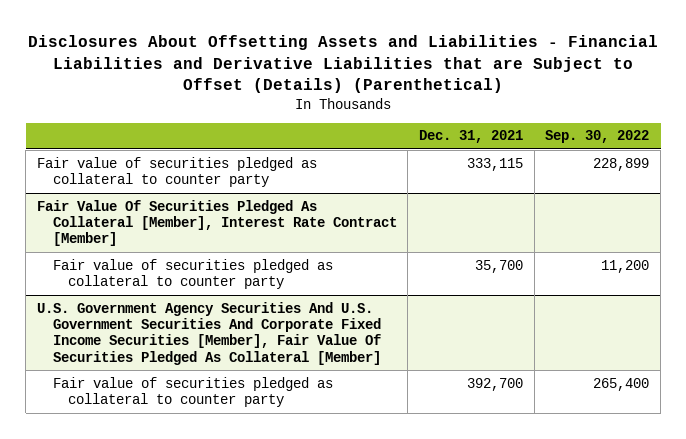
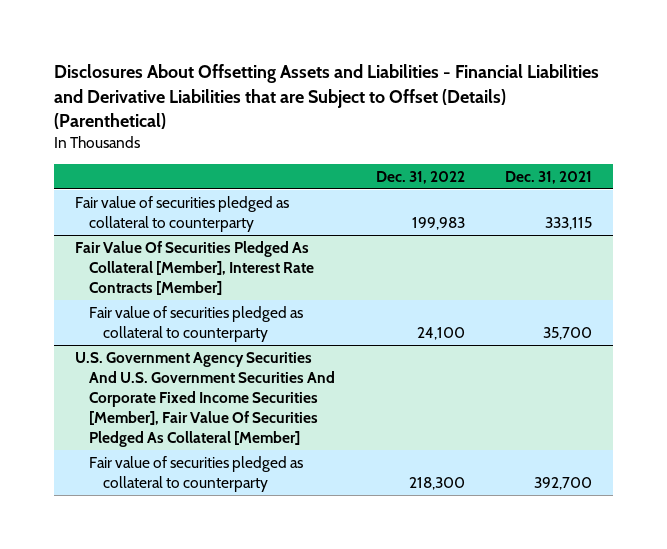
- | Dec. 31, 2021 | Sep. 30, 2022
+ | Dec. 31, 2022 | Dec. 31, 2021
- Fair value of securities pledged as collateral to counter party | 333,115 | 228,899
- Fair Value Of Securities Pledged As Collateral [Member], Interest Rate Contract [Member]
- Fair value of securities pledged as collateral to counter party | 35,700 | 11,200
+ Fair value of securities pledged as collateral to counterparty | 199,983 | 333,115
+ Fair Value Of Securities Pledged As Collateral [Member], Interest Rate Contracts [Member]
+ Fair value of securities pledged as collateral to counterparty | 24,100 | 35,700
@ U.S. Government Agency Securities And U.S. Government Securities And Corporate Fixed Income Securities [Member], Fair Value Of Securities Pledged As Collateral [Member]
- Fair value of securities pledged as collateral to counter party | 392,700 | 265,400
+ Fair value of securities pledged as collateral to counterparty | 218,300 | 392,700

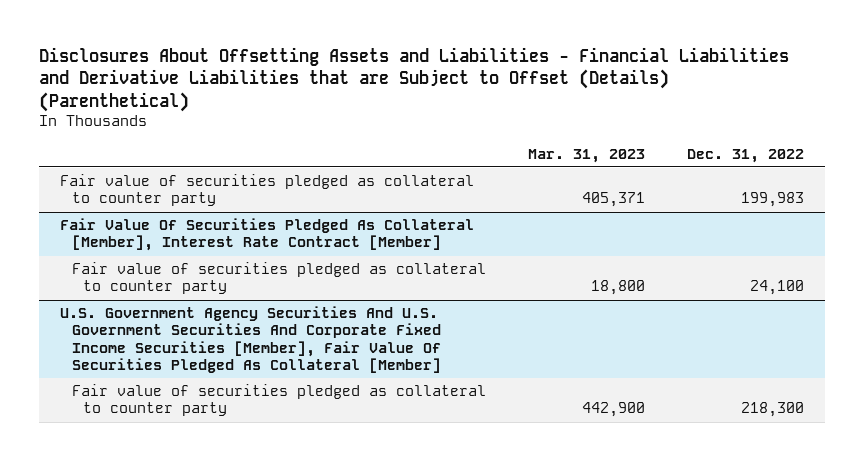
- | Dec. 31, 2022 | Dec. 31, 2021
+ | Mar. 31, 2023 | Dec. 31, 2022
- Fair value of securities pledged as collateral to counterparty | 199,983 | 333,115
- Fair Value Of Securities Pledged As Collateral [Member], Interest Rate Contracts [Member]
- Fair value of securities pledged as collateral to counterparty | 24,100 | 35,700
+ Fair value of securities pledged as collateral to counter party | 405,371 | 199,983
+ Fair Value Of Securities Pledged As Collateral [Member], Interest Rate Contract [Member]
+ Fair value of securities pledged as collateral to counter party | 18,800 | 24,100
@ U.S. Government Agency Securities And U.S. Government Securities And Corporate Fixed Income Securities [Member], Fair Value Of Securities Pledged As Collateral [Member]
- Fair value of securities pledged as collateral to counterparty | 218,300 | 392,700
+ Fair value of securities pledged as collateral to counter party | 442,900 | 218,300

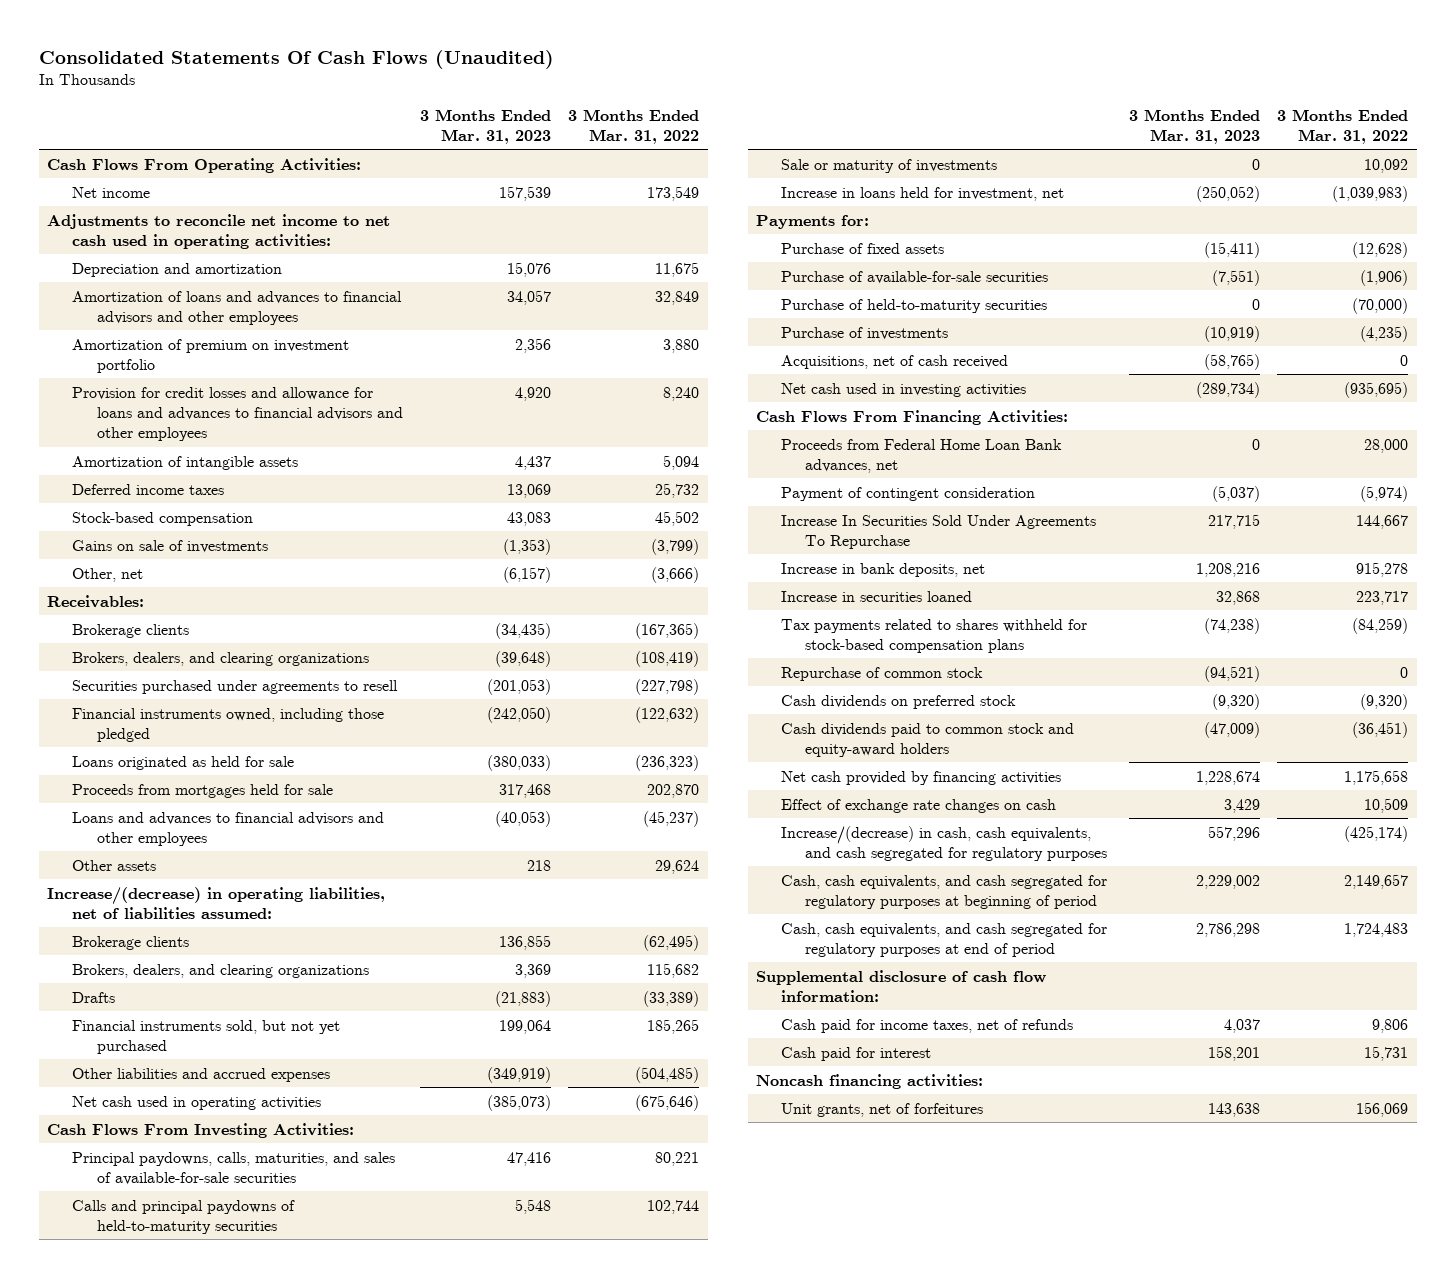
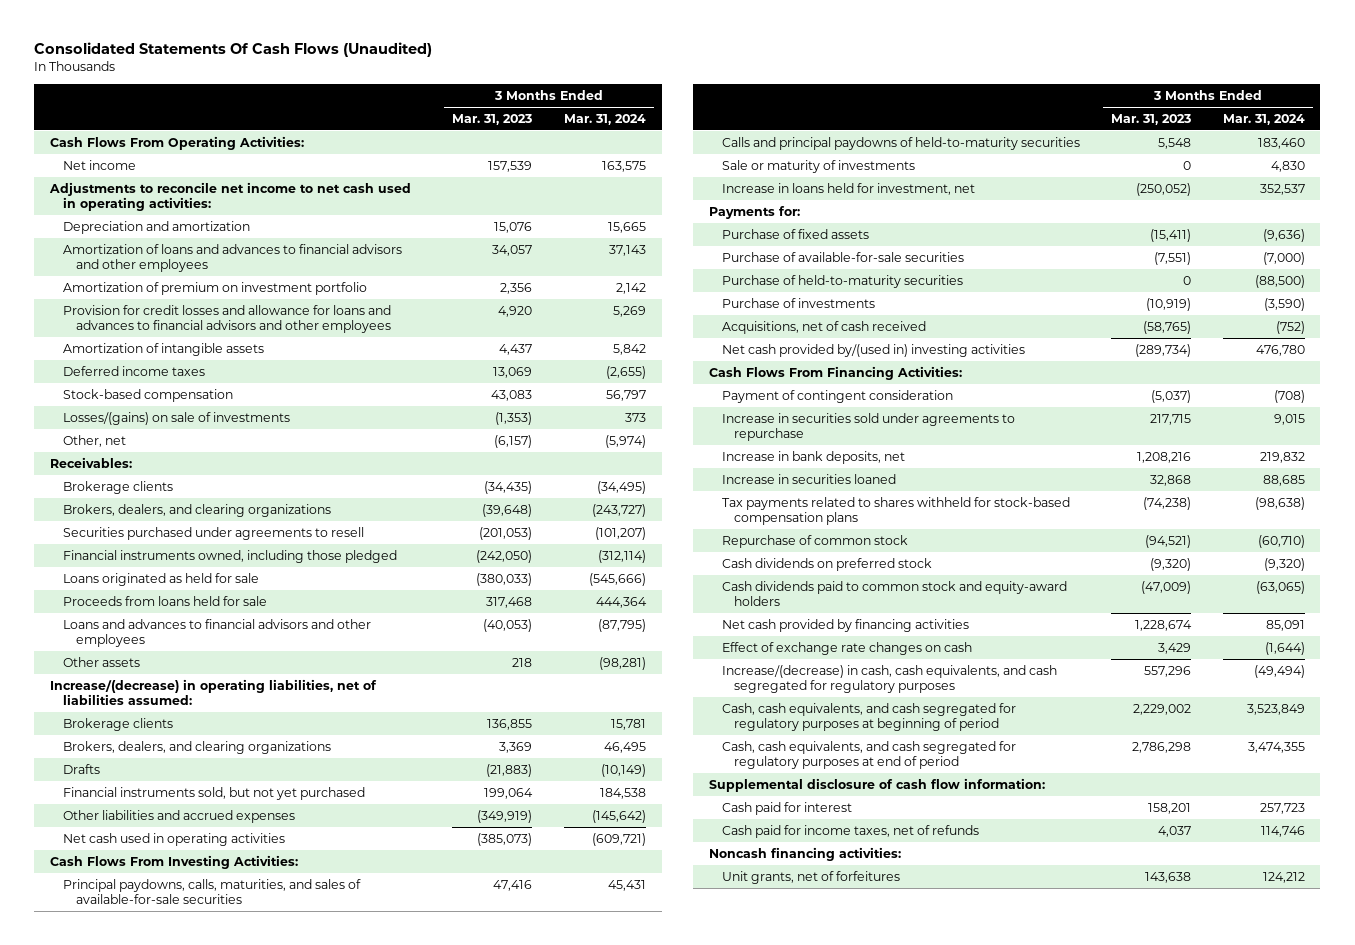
- | 3 Months Ended Mar. 31, 2023 | 3 Months Ended Mar. 31, 2022
+ | 3 Months Ended Mar. 31, 2023 | 3 Months Ended Mar. 31, 2024
- Gains on sale of investments | (1,353) | (3,799)
+ Losses/(gains) on sale of investments | (1,353) | 373
- Proceeds from mortgages held for sale | 317,468 | 202,870
+ Proceeds from loans held for sale | 317,468 | 444,364
- Net cash used in investing activities | (289,734) | (935,695)
+ Net cash provided by/(used in) investing activities | (289,734) | 476,780
- Proceeds from Federal Home Loan Bank advances, net | 0 | 28,000
- Increase In Securities Sold Under Agreements To Repurchase | 217,715 | 144,667
+ Increase in securities sold under agreements to repurchase | 217,715 | 9,015
moved down: Cash paid for income taxes, net of refunds | 4,037 | 114,746

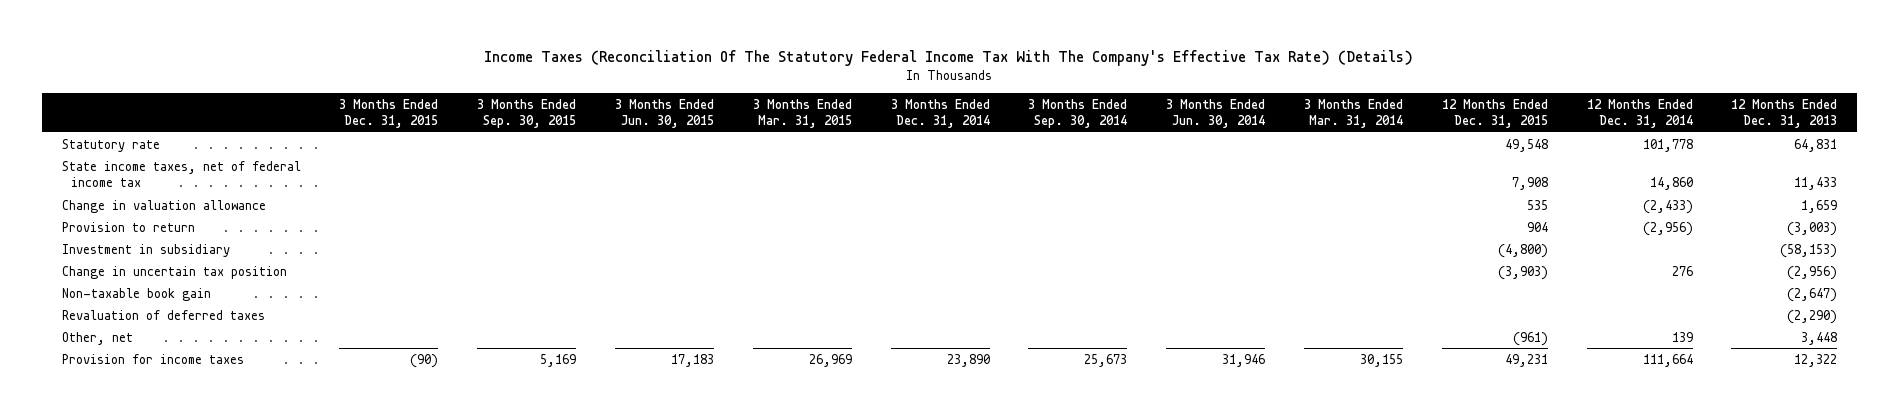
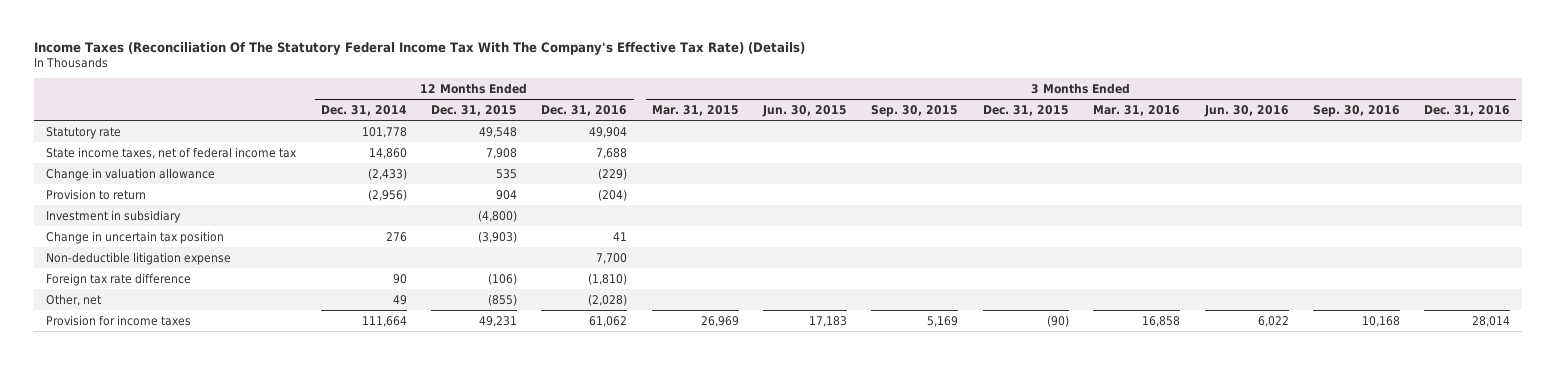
- | 3 Months Ended Dec. 31, 2015 | 3 Months Ended Sep. 30, 2015 | 3 Months Ended Jun. 30, 2015 | 3 Months Ended Mar. 31, 2015 | 3 Months Ended Dec. 31, 2014 | 3 Months Ended Sep. 30, 2014 | 3 Months Ended Jun. 30, 2014 | 3 Months Ended Mar. 31, 2014 | 12 Months Ended Dec. 31, 2015 | 12 Months Ended Dec. 31, 2014 | 12 Months Ended Dec. 31, 2013
+ | 12 Months Ended Dec. 31, 2014 | 12 Months Ended Dec. 31, 2015 | 12 Months Ended Dec. 31, 2016 | 3 Months Ended Mar. 31, 2015 | 3 Months Ended Jun. 30, 2015 | 3 Months Ended Sep. 30, 2015 | 3 Months Ended Dec. 31, 2015 | 3 Months Ended Mar. 31, 2016 | 3 Months Ended Jun. 30, 2016 | 3 Months Ended Sep. 30, 2016 | 3 Months Ended Dec. 31, 2016
- Non-taxable book gain | | | | | | | | | | | (2,647)
- Revaluation of deferred taxes | | | | | | | | | | | (2,290)
- Other, net | | | | | | | | | (961) | 139 | 3,448
+ Non-deductible litigation expense | | | 7,700 | | | | | | | |
+ Foreign tax rate difference | 90 | (106) | (1,810) | | | | | | | |
+ Other, net | 49 | (855) | (2,028) | | | | | | | |

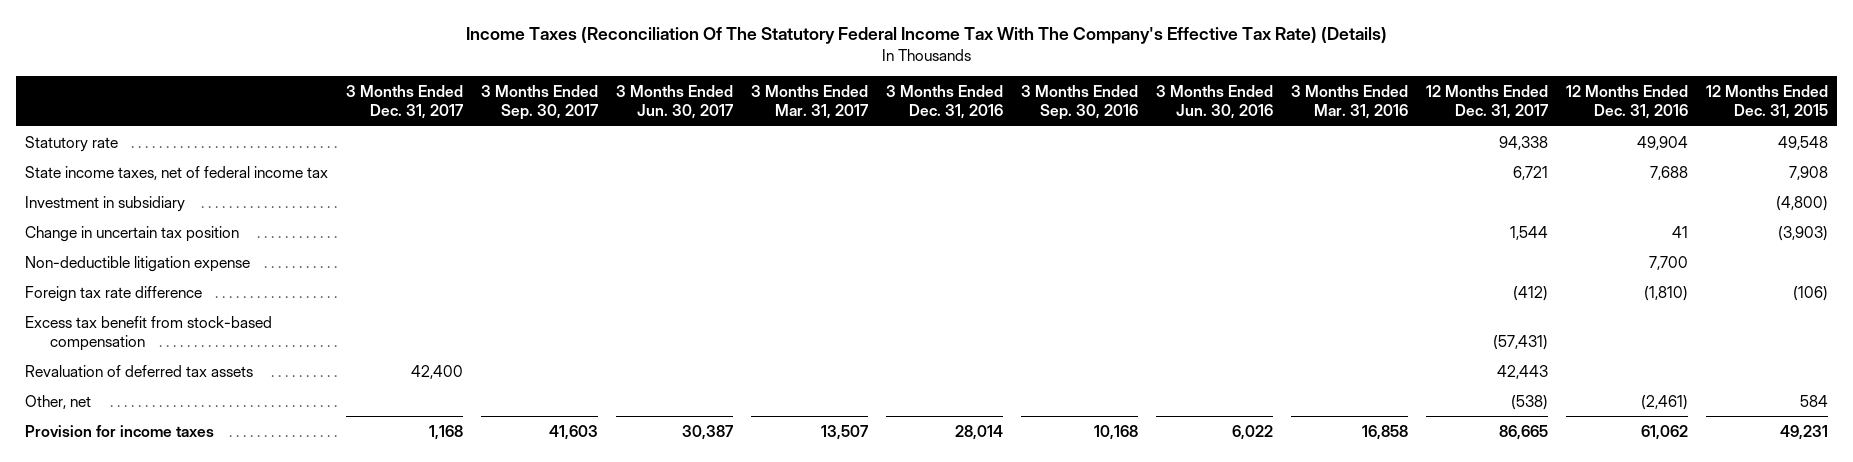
- | 12 Months Ended Dec. 31, 2014 | 12 Months Ended Dec. 31, 2015 | 12 Months Ended Dec. 31, 2016 | 3 Months Ended Mar. 31, 2015 | 3 Months Ended Jun. 30, 2015 | 3 Months Ended Sep. 30, 2015 | 3 Months Ended Dec. 31, 2015 | 3 Months Ended Mar. 31, 2016 | 3 Months Ended Jun. 30, 2016 | 3 Months Ended Sep. 30, 2016 | 3 Months Ended Dec. 31, 2016
+ | 3 Months Ended Dec. 31, 2017 | 3 Months Ended Sep. 30, 2017 | 3 Months Ended Jun. 30, 2017 | 3 Months Ended Mar. 31, 2017 | 3 Months Ended Dec. 31, 2016 | 3 Months Ended Sep. 30, 2016 | 3 Months Ended Jun. 30, 2016 | 3 Months Ended Mar. 31, 2016 | 12 Months Ended Dec. 31, 2017 | 12 Months Ended Dec. 31, 2016 | 12 Months Ended Dec. 31, 2015
- Change in valuation allowance | (2,433) | 535 | (229) | | | | | | | |
- Provision to return | (2,956) | 904 | (204) | | | | | | | |
- Other, net | 49 | (855) | (2,028) | | | | | | | |
+ Excess tax benefit from stock-based compensation | | | | | | | | | (57,431) | |
+ Revaluation of deferred tax assets | 42,400 | | | | | | | | 42,443 | |
+ Other, net | | | | | | | | | (538) | (2,461) | 584

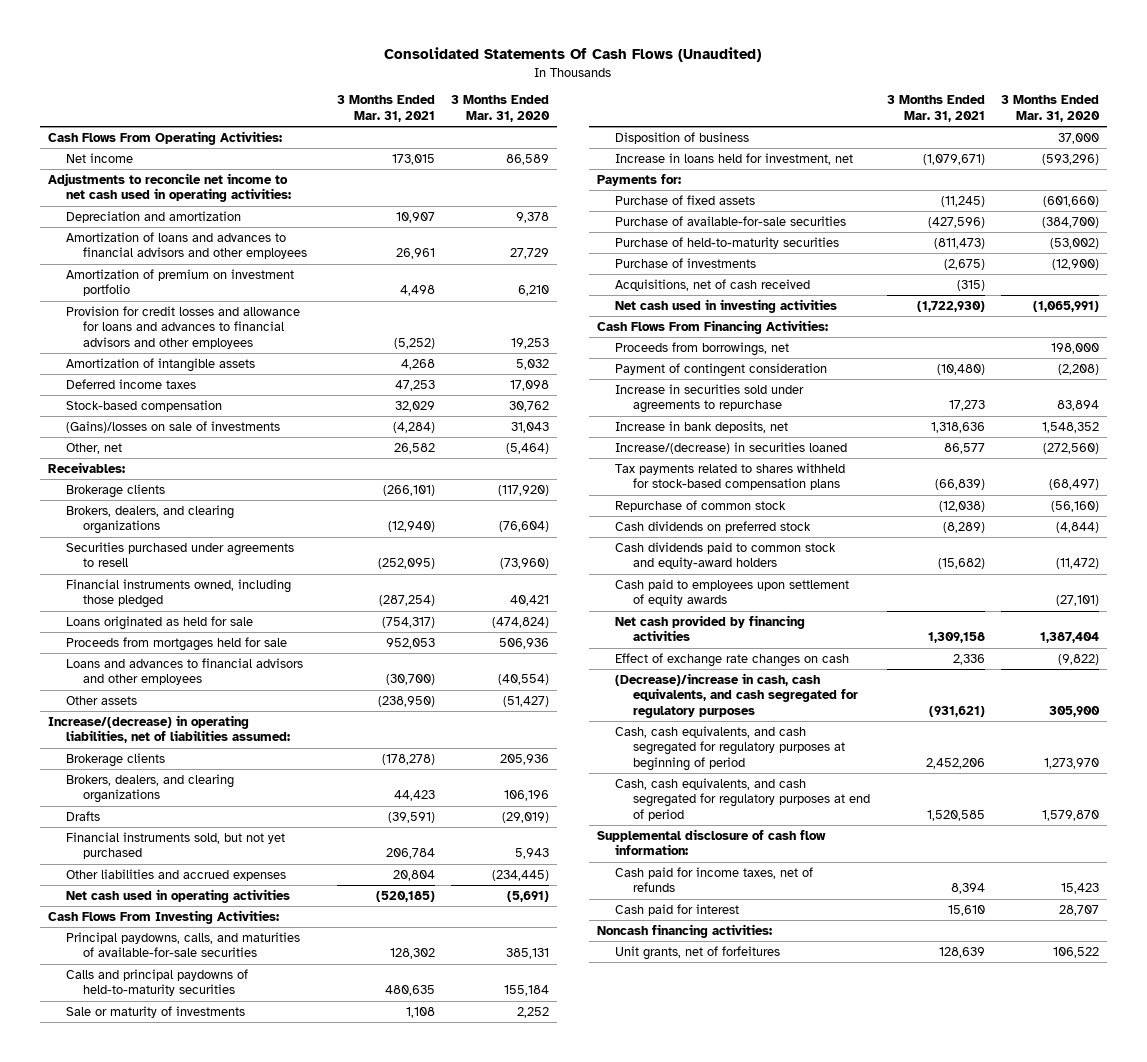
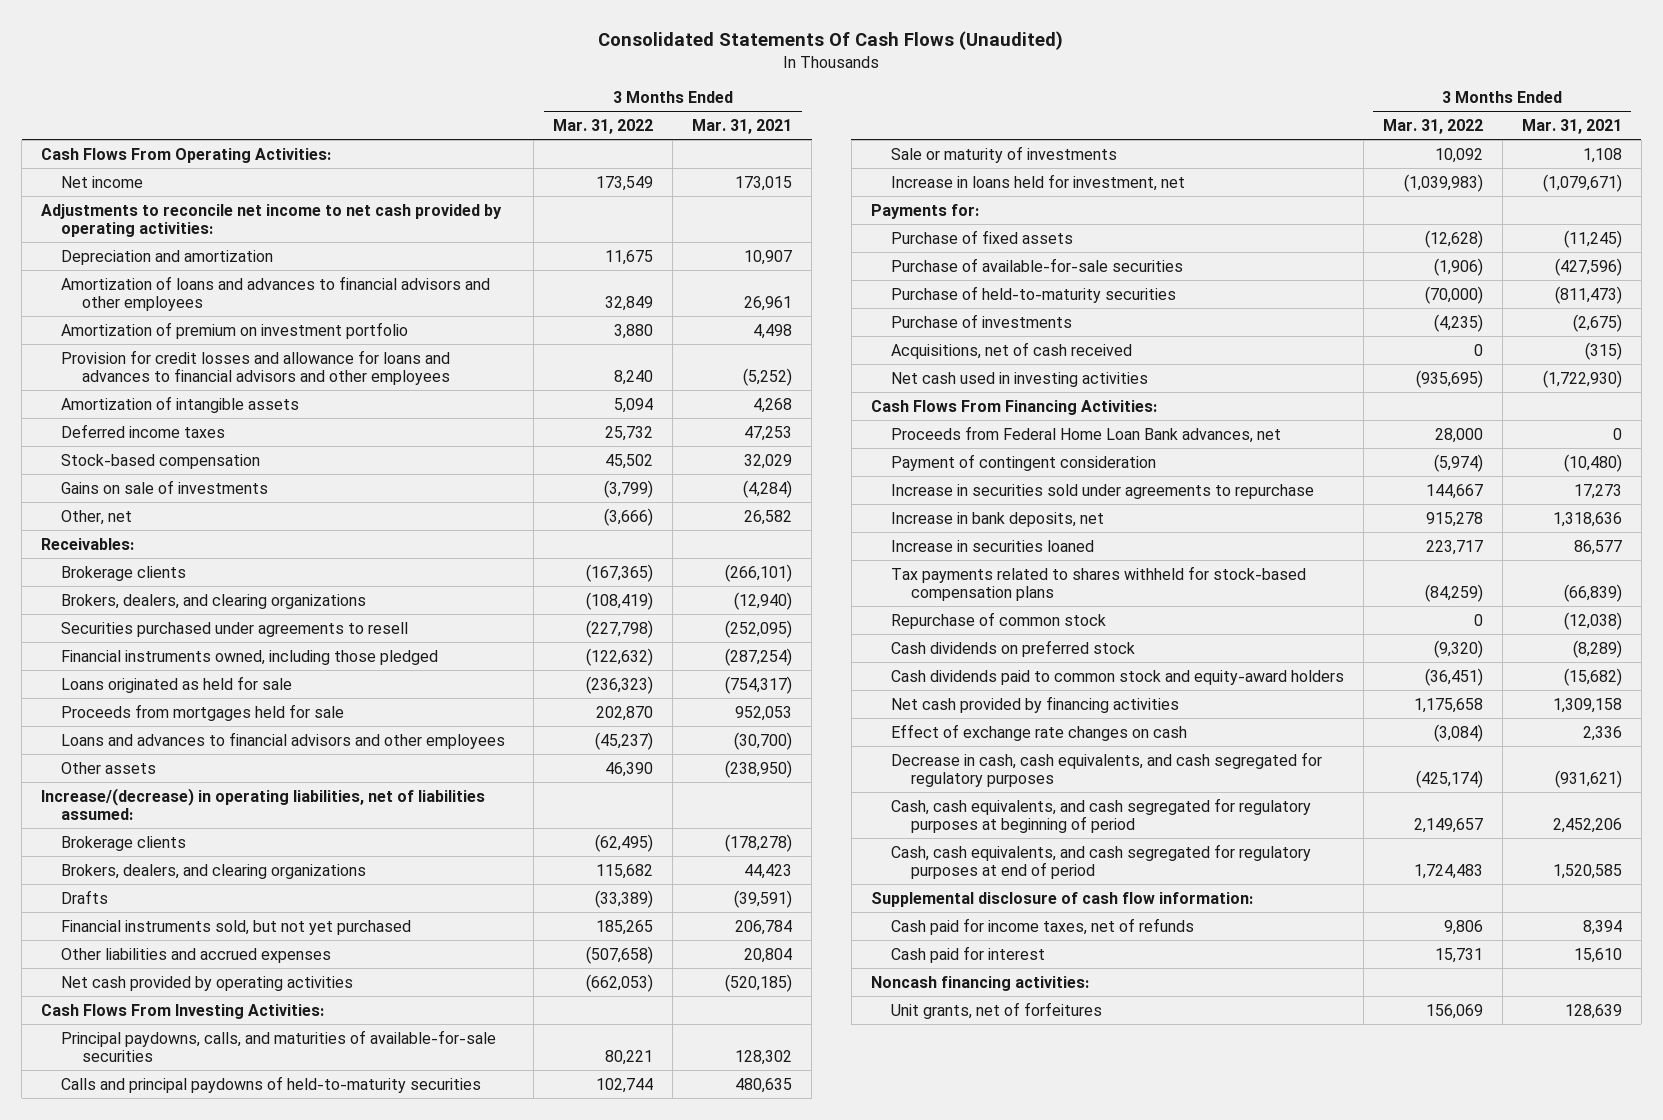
- | 3 Months Ended Mar. 31, 2021 | 3 Months Ended Mar. 31, 2020
+ | 3 Months Ended Mar. 31, 2022 | 3 Months Ended Mar. 31, 2021
- Adjustments to reconcile net income to net cash used in operating activities:
+ Adjustments to reconcile net income to net cash provided by operating activities:
- (Gains)/losses on sale of investments | (4,284) | 31,043
+ Gains on sale of investments | (3,799) | (4,284)
- Net cash used in operating activities | (520,185) | (5,691)
+ Net cash provided by operating activities | (662,053) | (520,185)
- Disposition of business | | 37,000
- Proceeds from borrowings, net | | 198,000
+ Proceeds from Federal Home Loan Bank advances, net | 28,000 | 0
- Increase/(decrease) in securities loaned | 86,577 | (272,560)
+ Increase in securities loaned | 223,717 | 86,577
- Cash paid to employees upon settlement of equity awards | | (27,101)
- (Decrease)/increase in cash, cash equivalents, and cash segregated for regulatory purposes | (931,621) | 305,900
+ Decrease in cash, cash equivalents, and cash segregated for regulatory purposes | (425,174) | (931,621)

